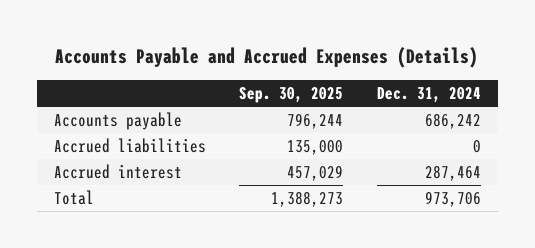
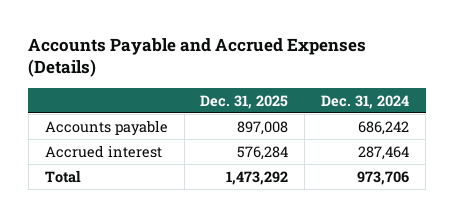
- | Sep. 30, 2025 | Dec. 31, 2024
+ | Dec. 31, 2025 | Dec. 31, 2024
- Accrued liabilities | 135,000 | 0

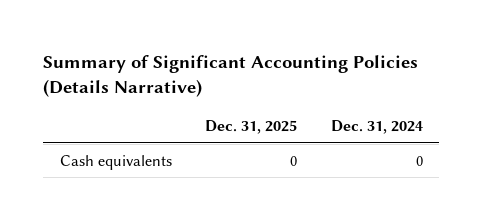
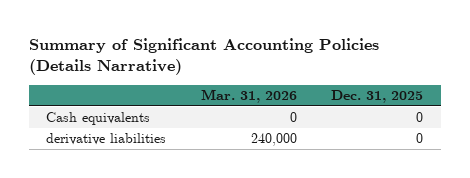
- | Dec. 31, 2025 | Dec. 31, 2024
+ | Mar. 31, 2026 | Dec. 31, 2025
+ derivative liabilities | 240,000 | 0

